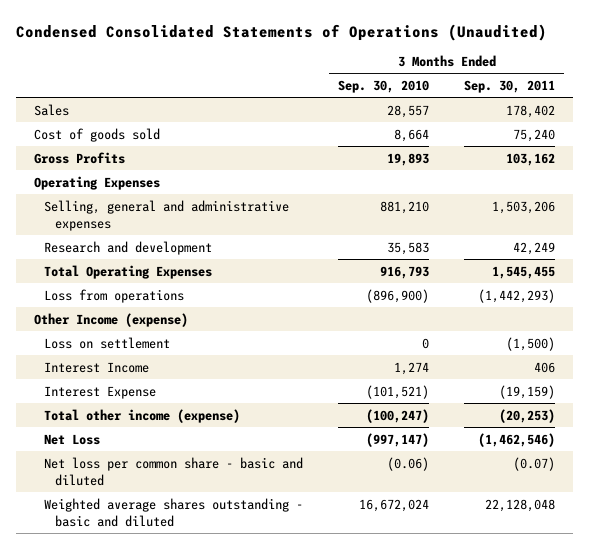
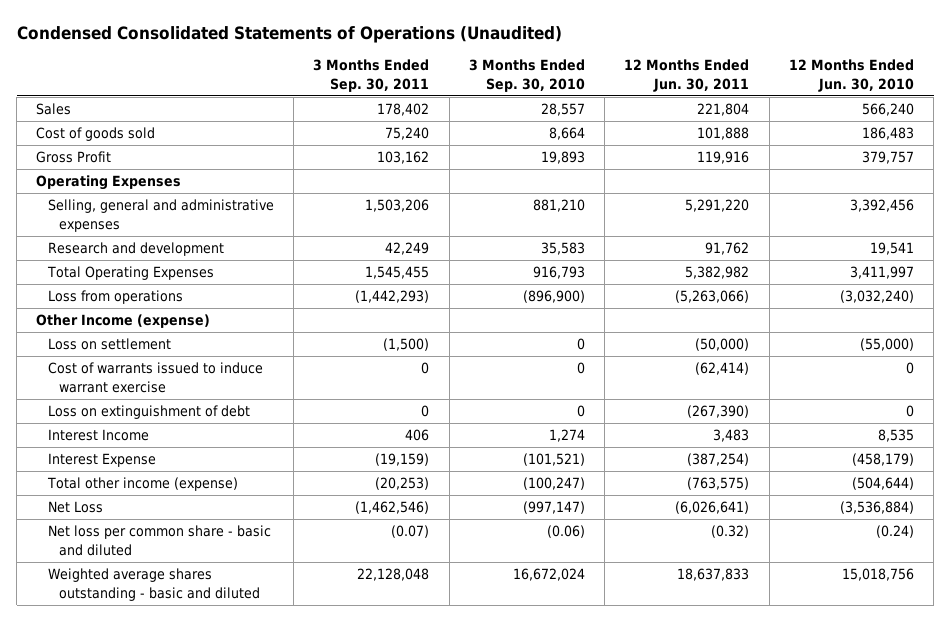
- | 3 Months Ended Sep. 30, 2010 | 3 Months Ended Sep. 30, 2011
+ | 3 Months Ended Sep. 30, 2011 | 3 Months Ended Sep. 30, 2010 | 12 Months Ended Jun. 30, 2011 | 12 Months Ended Jun. 30, 2010
- Gross Profits | 19,893 | 103,162
+ Gross Profit | 103,162 | 19,893 | 119,916 | 379,757
+ Cost of warrants issued to induce warrant exercise | 0 | 0 | (62,414) | 0
+ Loss on extinguishment of debt | 0 | 0 | (267,390) | 0

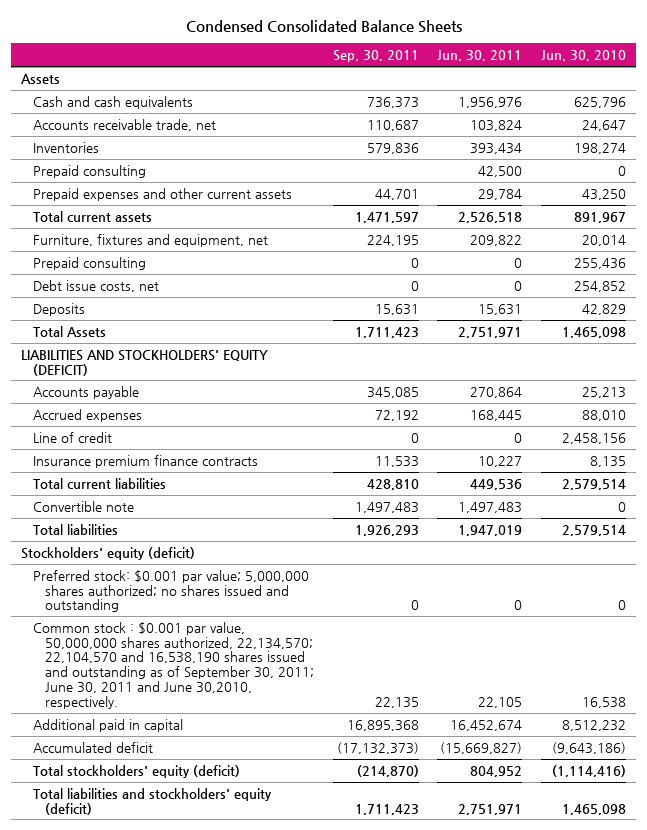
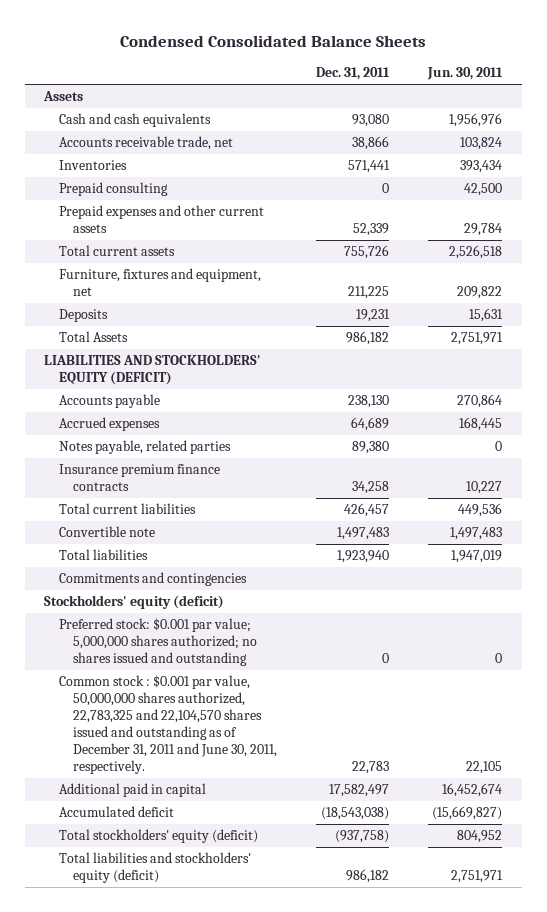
- | Sep. 30, 2011 | Jun. 30, 2011 | Jun. 30, 2010
+ | Dec. 31, 2011 | Jun. 30, 2011
- Prepaid consulting | 0 | 0 | 255,436
- Debt issue costs, net | 0 | 0 | 254,852
- Line of credit | 0 | 0 | 2,458,156
+ Notes payable, related parties | 89,380 | 0
+ Commitments and contingencies
- Common stock : $0.001 par value, 50,000,000 shares authorized, 22,134,570; 22,104,570 and 16,538,190 shares issued and outstanding as of September 30, 2011; June 30, 2011 and June 30,2010, respectively. | 22,135 | 22,105 | 16,538
+ Common stock : $0.001 par value, 50,000,000 shares authorized, 22,783,325 and 22,104,570 shares issued and outstanding as of December 31, 2011 and June 30, 2011, respectively. | 22,783 | 22,105

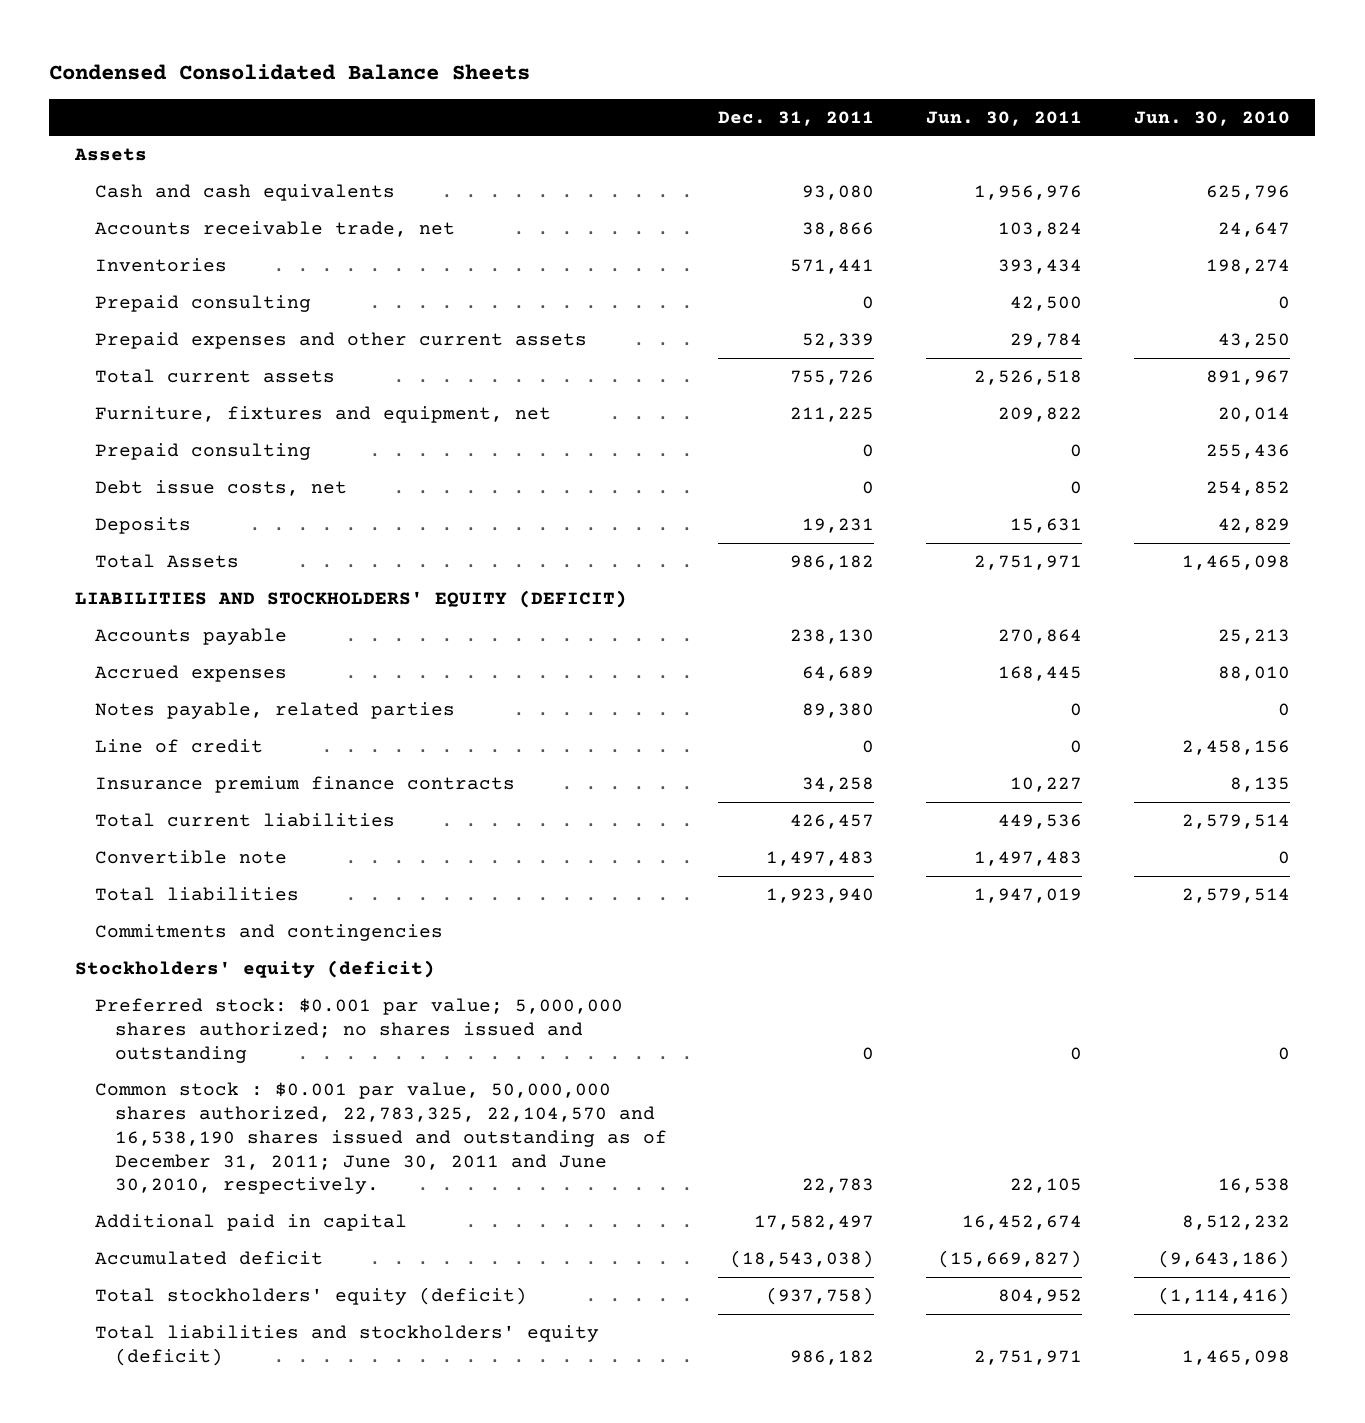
- | Dec. 31, 2011 | Jun. 30, 2011
+ | Dec. 31, 2011 | Jun. 30, 2011 | Jun. 30, 2010
+ Prepaid consulting | 0 | 0 | 255,436
+ Debt issue costs, net | 0 | 0 | 254,852
+ Line of credit | 0 | 0 | 2,458,156
- Common stock : $0.001 par value, 50,000,000 shares authorized, 22,783,325 and 22,104,570 shares issued and outstanding as of December 31, 2011 and June 30, 2011, respectively. | 22,783 | 22,105
+ Common stock : $0.001 par value, 50,000,000 shares authorized, 22,783,325, 22,104,570 and 16,538,190 shares issued and outstanding as of December 31, 2011; June 30, 2011 and June 30,2010, respectively. | 22,783 | 22,105 | 16,538

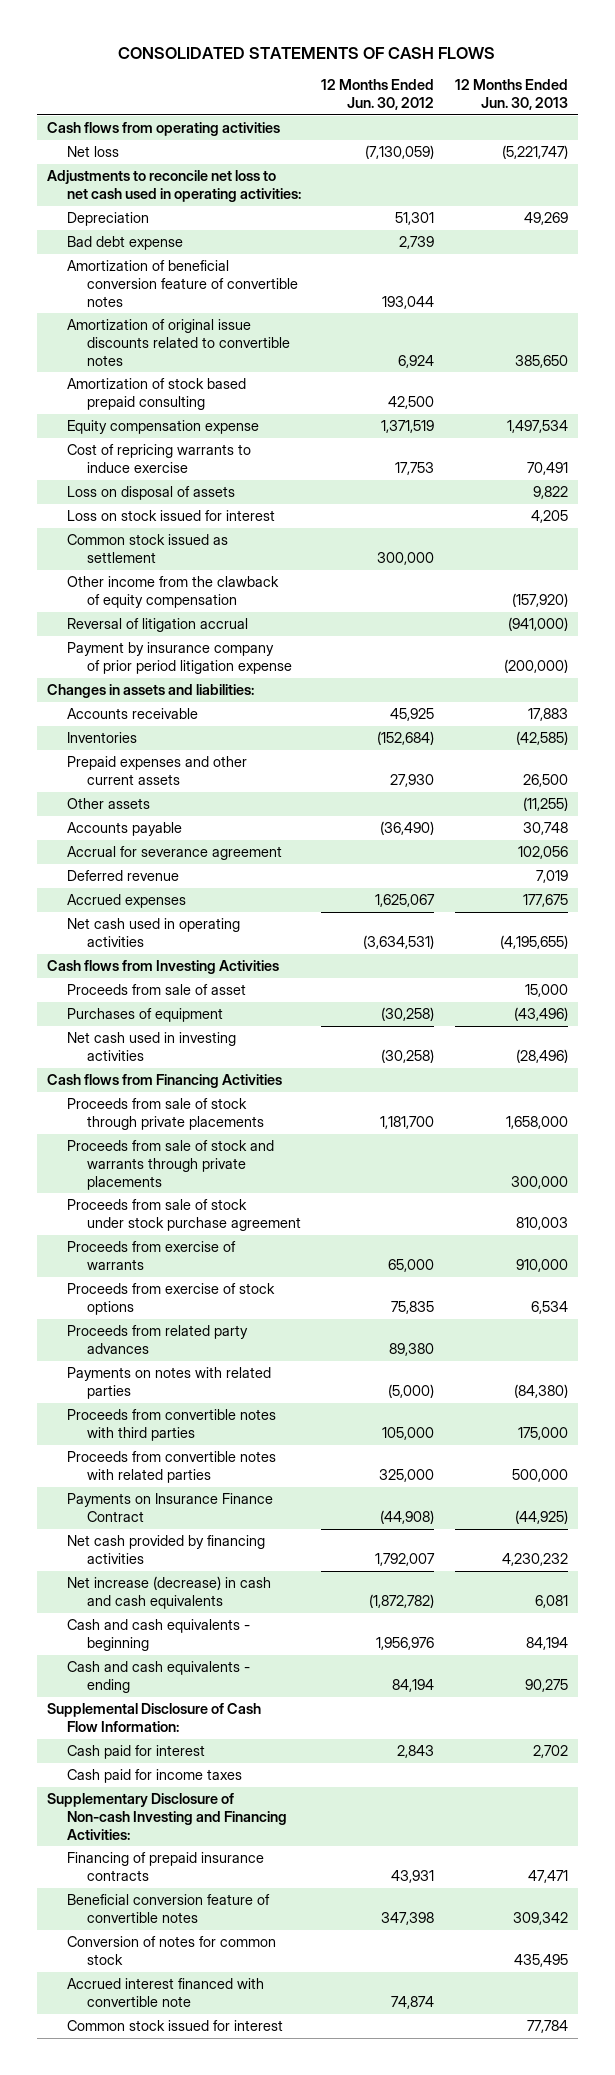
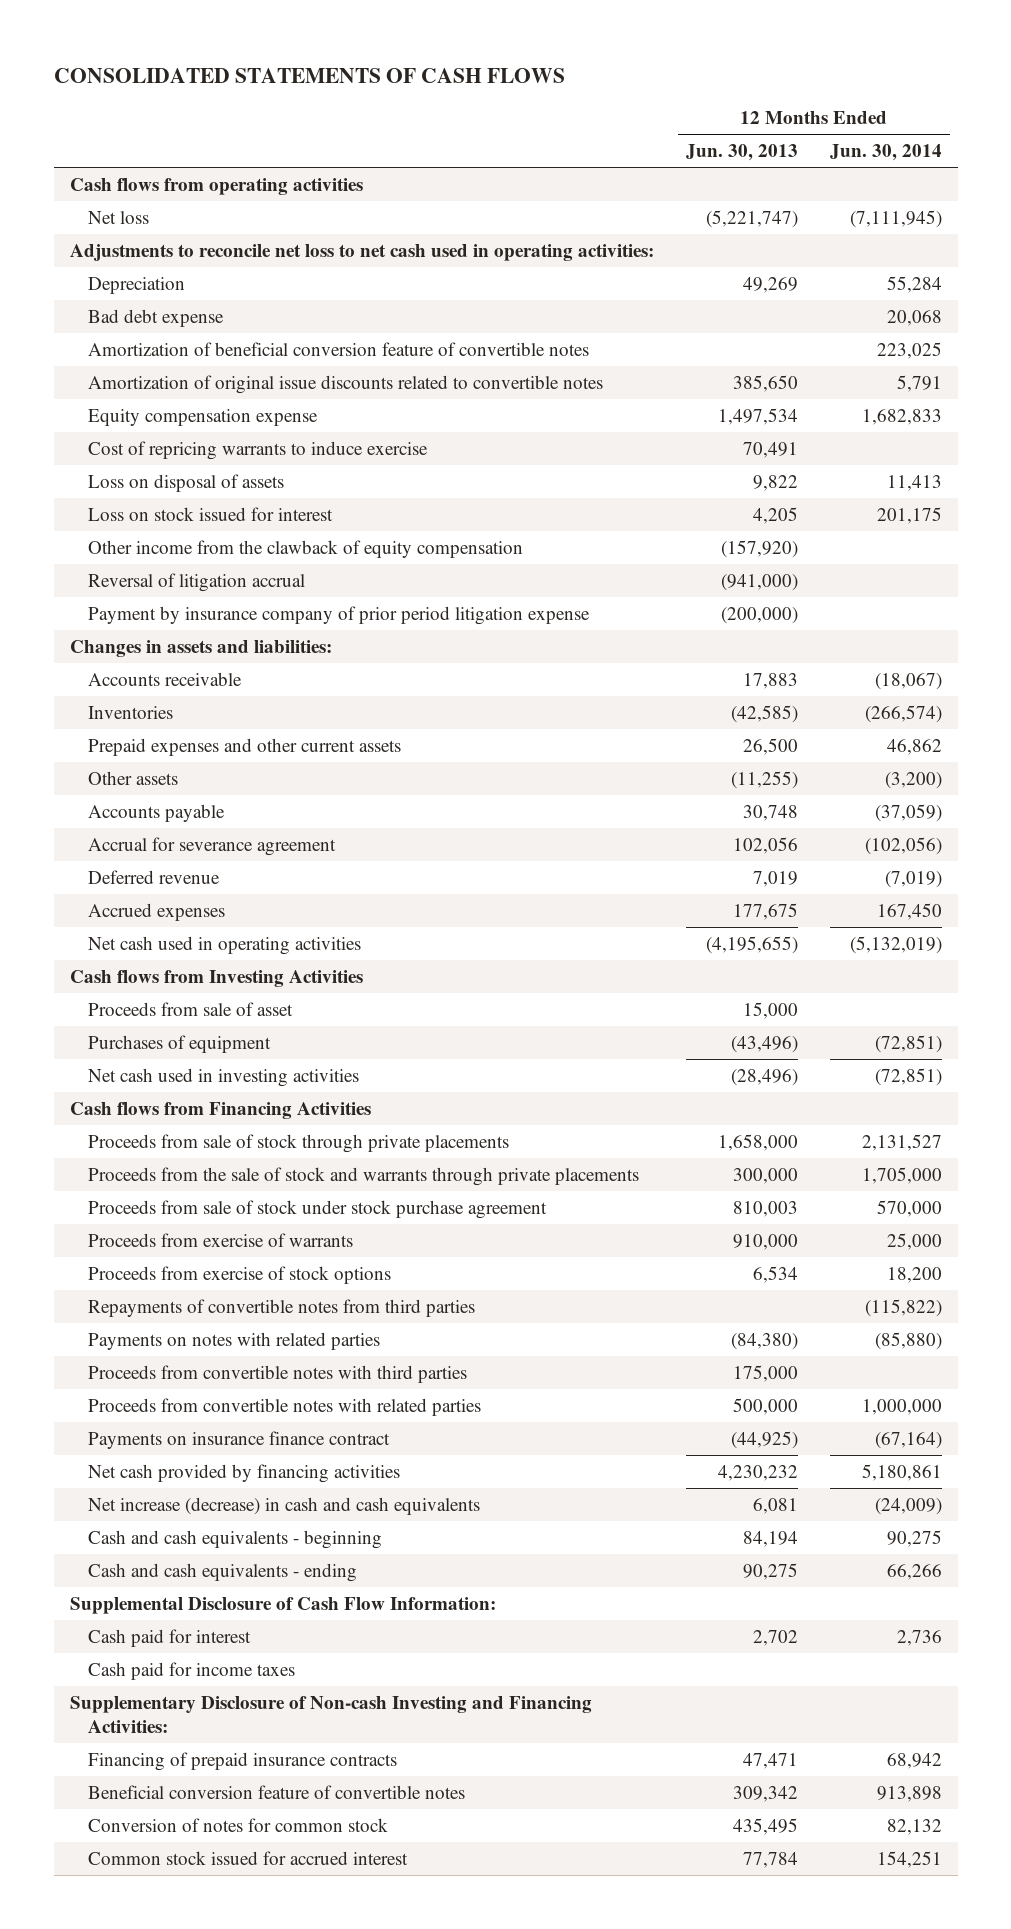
- | 12 Months Ended Jun. 30, 2012 | 12 Months Ended Jun. 30, 2013
+ | 12 Months Ended Jun. 30, 2013 | 12 Months Ended Jun. 30, 2014
- Amortization of stock based prepaid consulting | 42,500 |
- Common stock issued as settlement | 300,000 |
- Proceeds from sale of stock and warrants through private placements | | 300,000
+ Proceeds from the sale of stock and warrants through private placements | 300,000 | 1,705,000
- Proceeds from related party advances | 89,380 |
+ Repayments of convertible notes from third parties | | (115,822)
- Payments on Insurance Finance Contract | (44,908) | (44,925)
+ Payments on insurance finance contract | (44,925) | (67,164)
- Accrued interest financed with convertible note | 74,874 |
- Common stock issued for interest | | 77,784
+ Common stock issued for accrued interest | 77,784 | 154,251

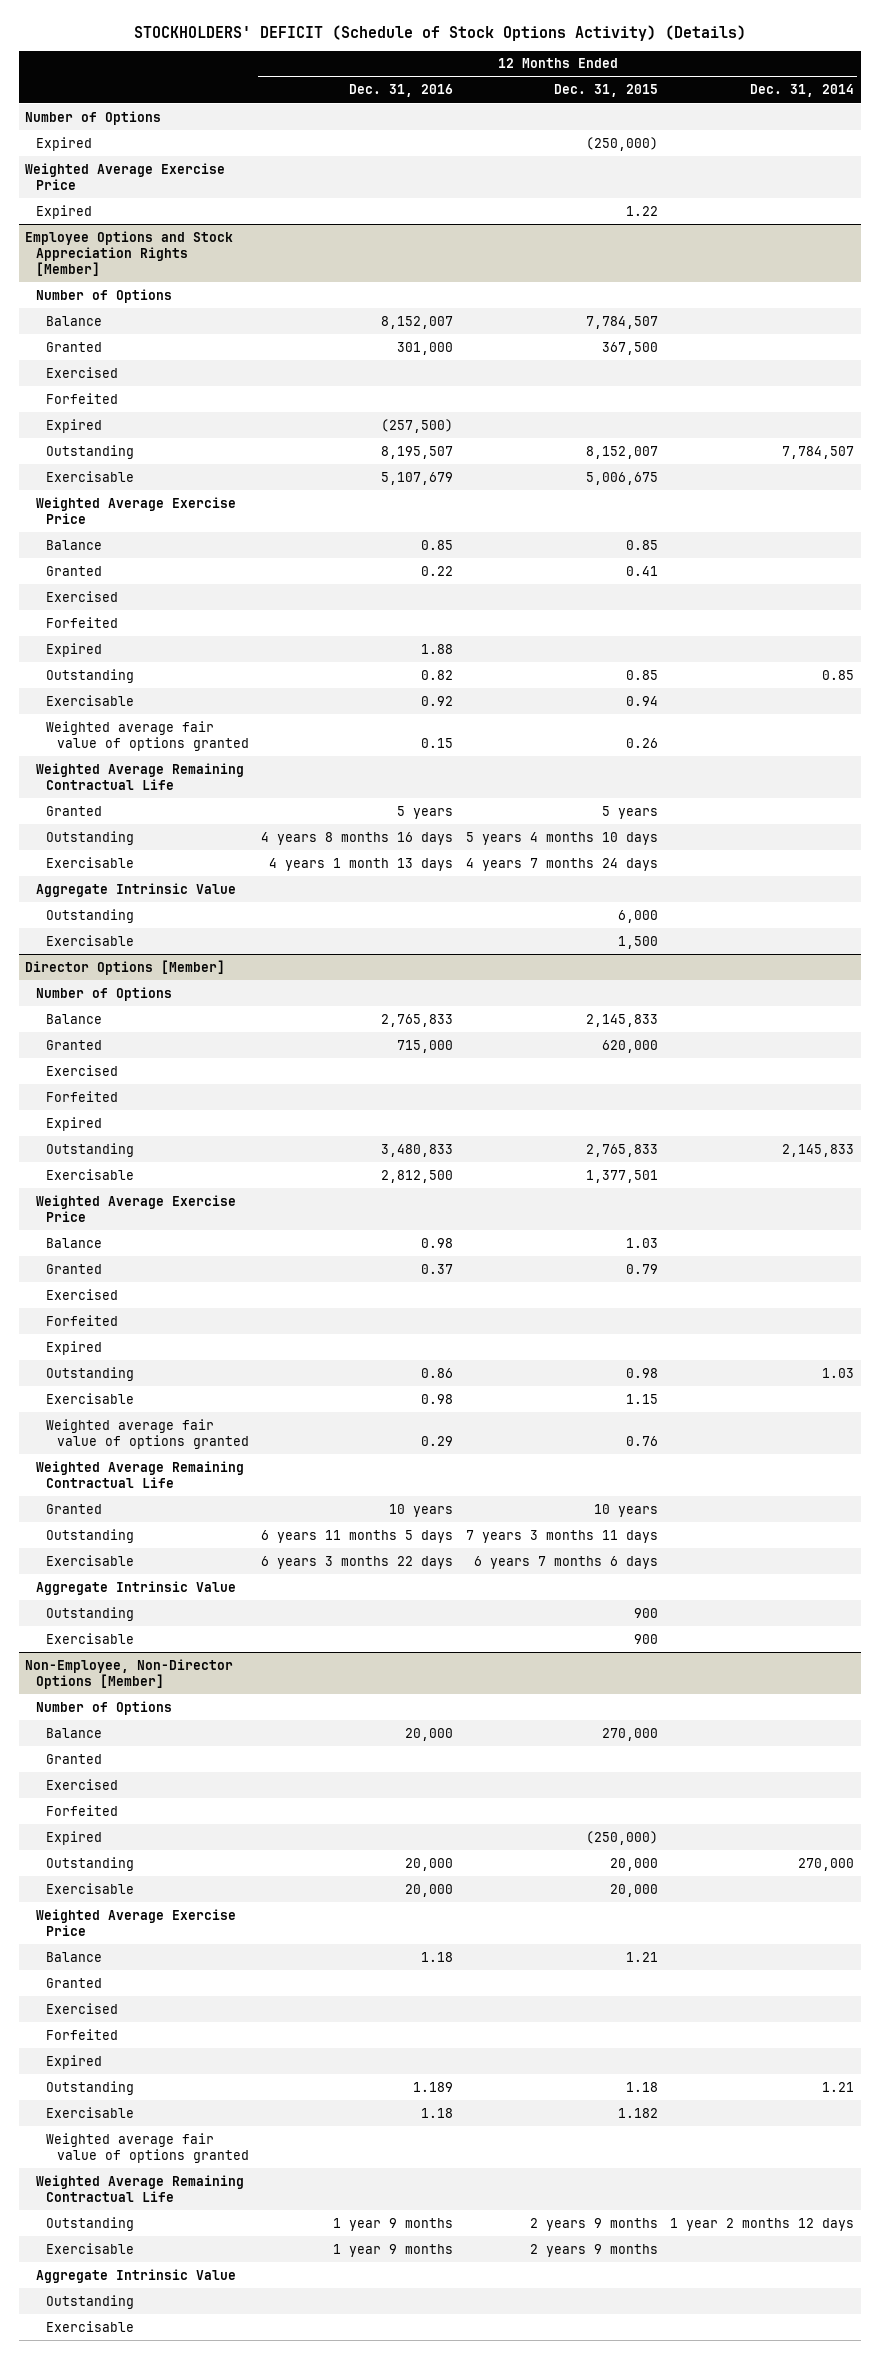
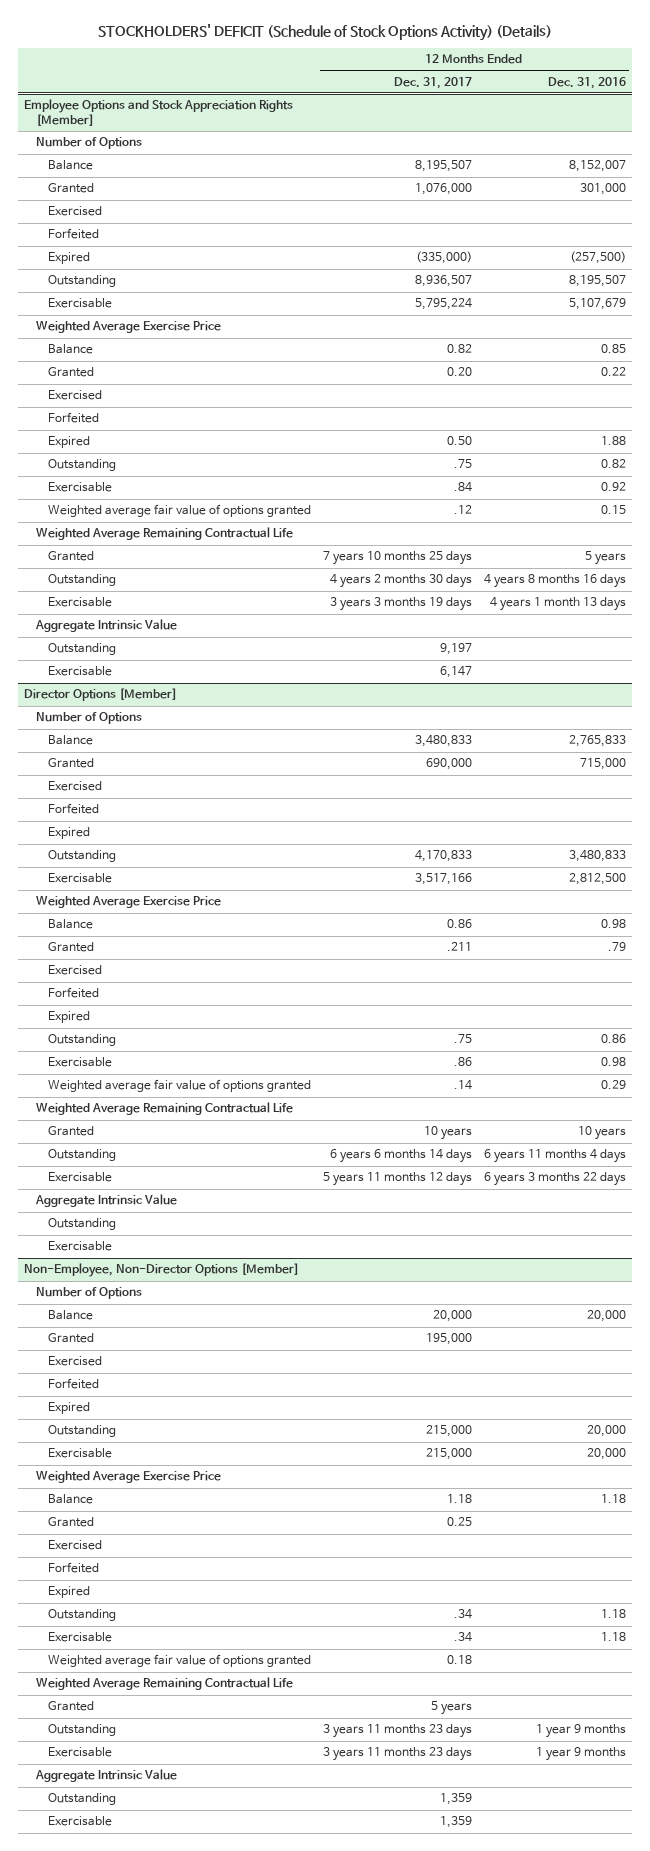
- | 12 Months Ended Dec. 31, 2016 | 12 Months Ended Dec. 31, 2015 | 12 Months Ended Dec. 31, 2014
+ | 12 Months Ended Dec. 31, 2017 | 12 Months Ended Dec. 31, 2016
- Number of Options
- Expired | | (250,000) |
- Weighted Average Exercise Price
- Expired | | 1.22 |
@ Director Options [Member]
- Granted | 0.37 | 0.79 |
+ Granted | .211 | .79
- Outstanding | 6 years 11 months 5 days | 7 years 3 months 11 days |
+ Outstanding | 6 years 6 months 14 days | 6 years 11 months 4 days
@ Non-Employee, Non-Director Options [Member]
- Outstanding | 1.189 | 1.18 | 1.21
+ Outstanding | .34 | 1.18
+ Granted | 5 years |

